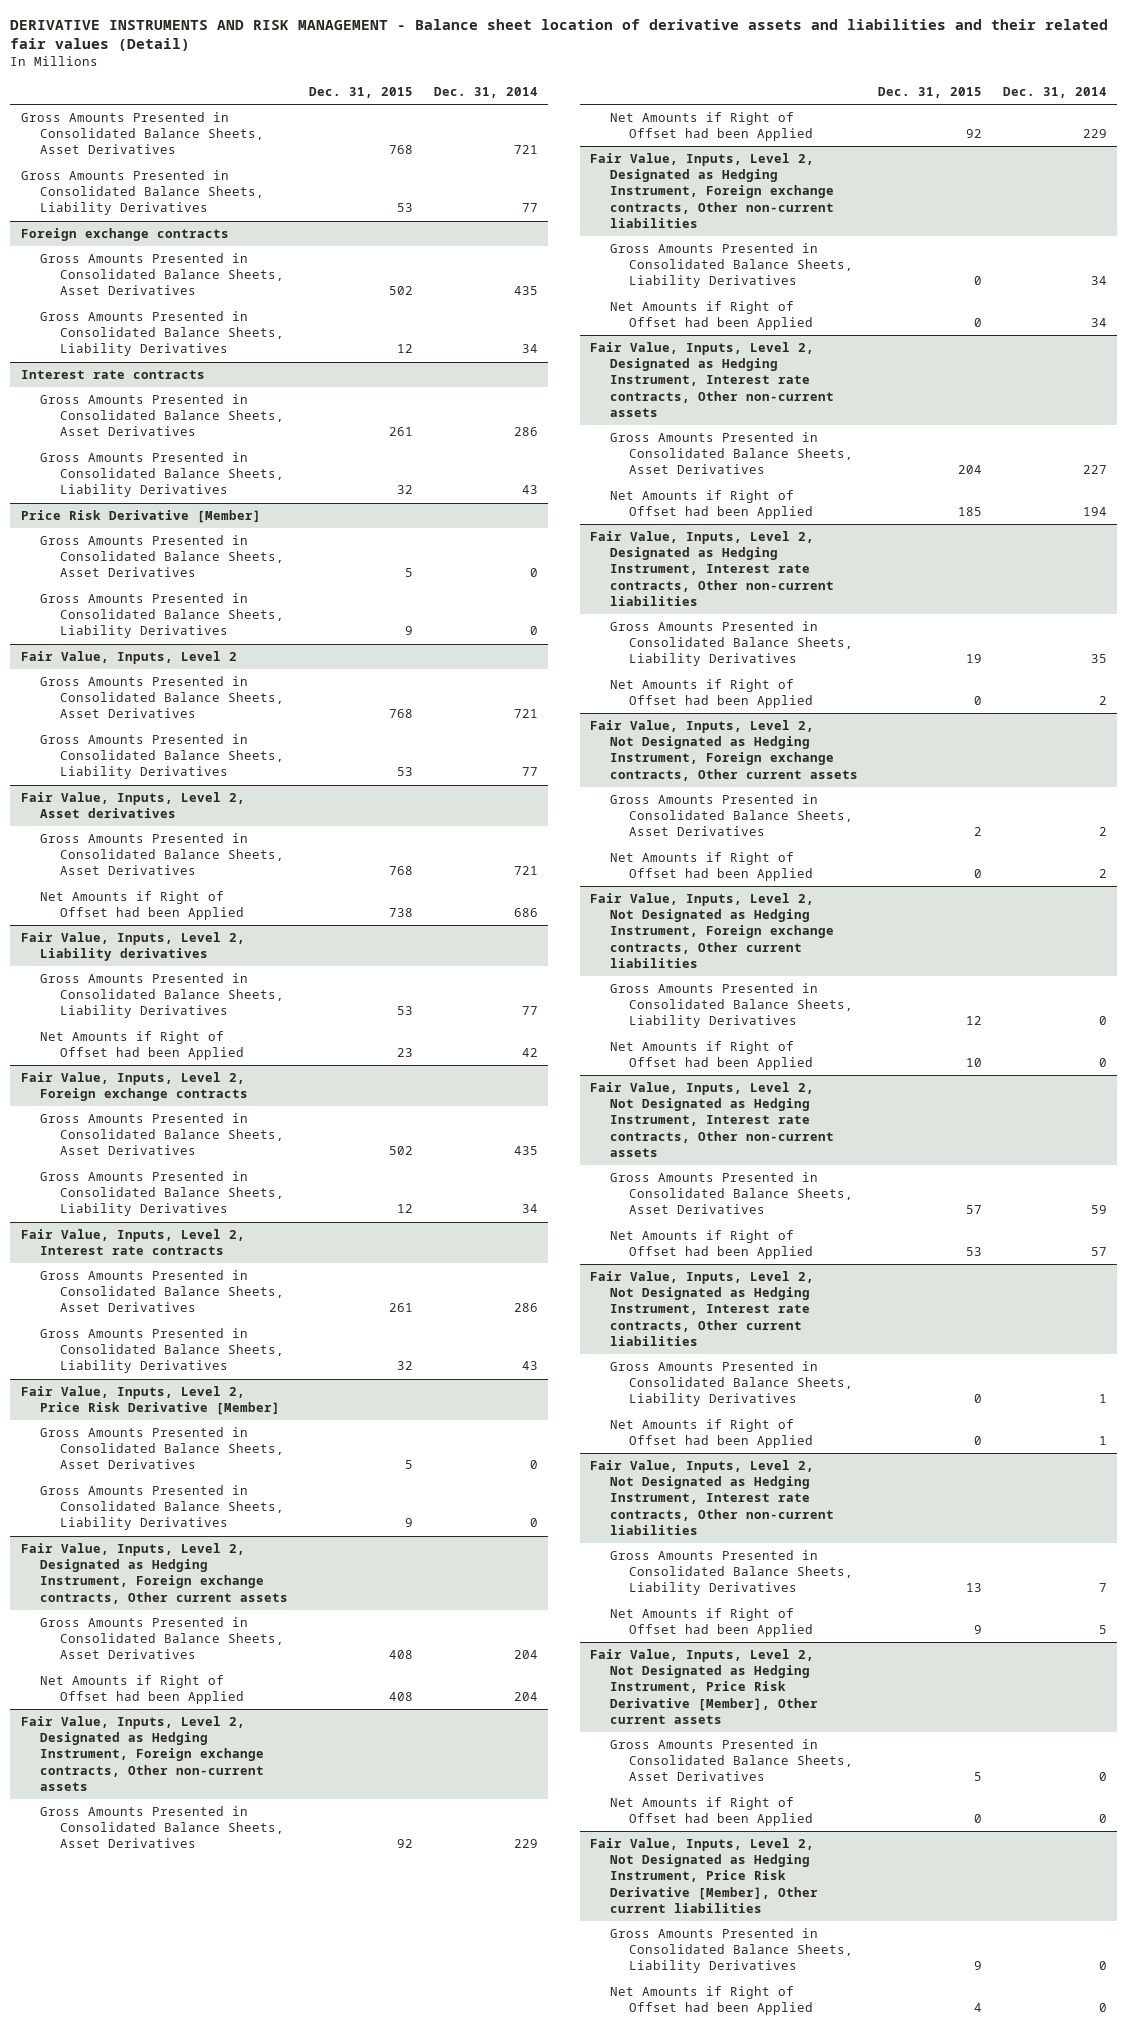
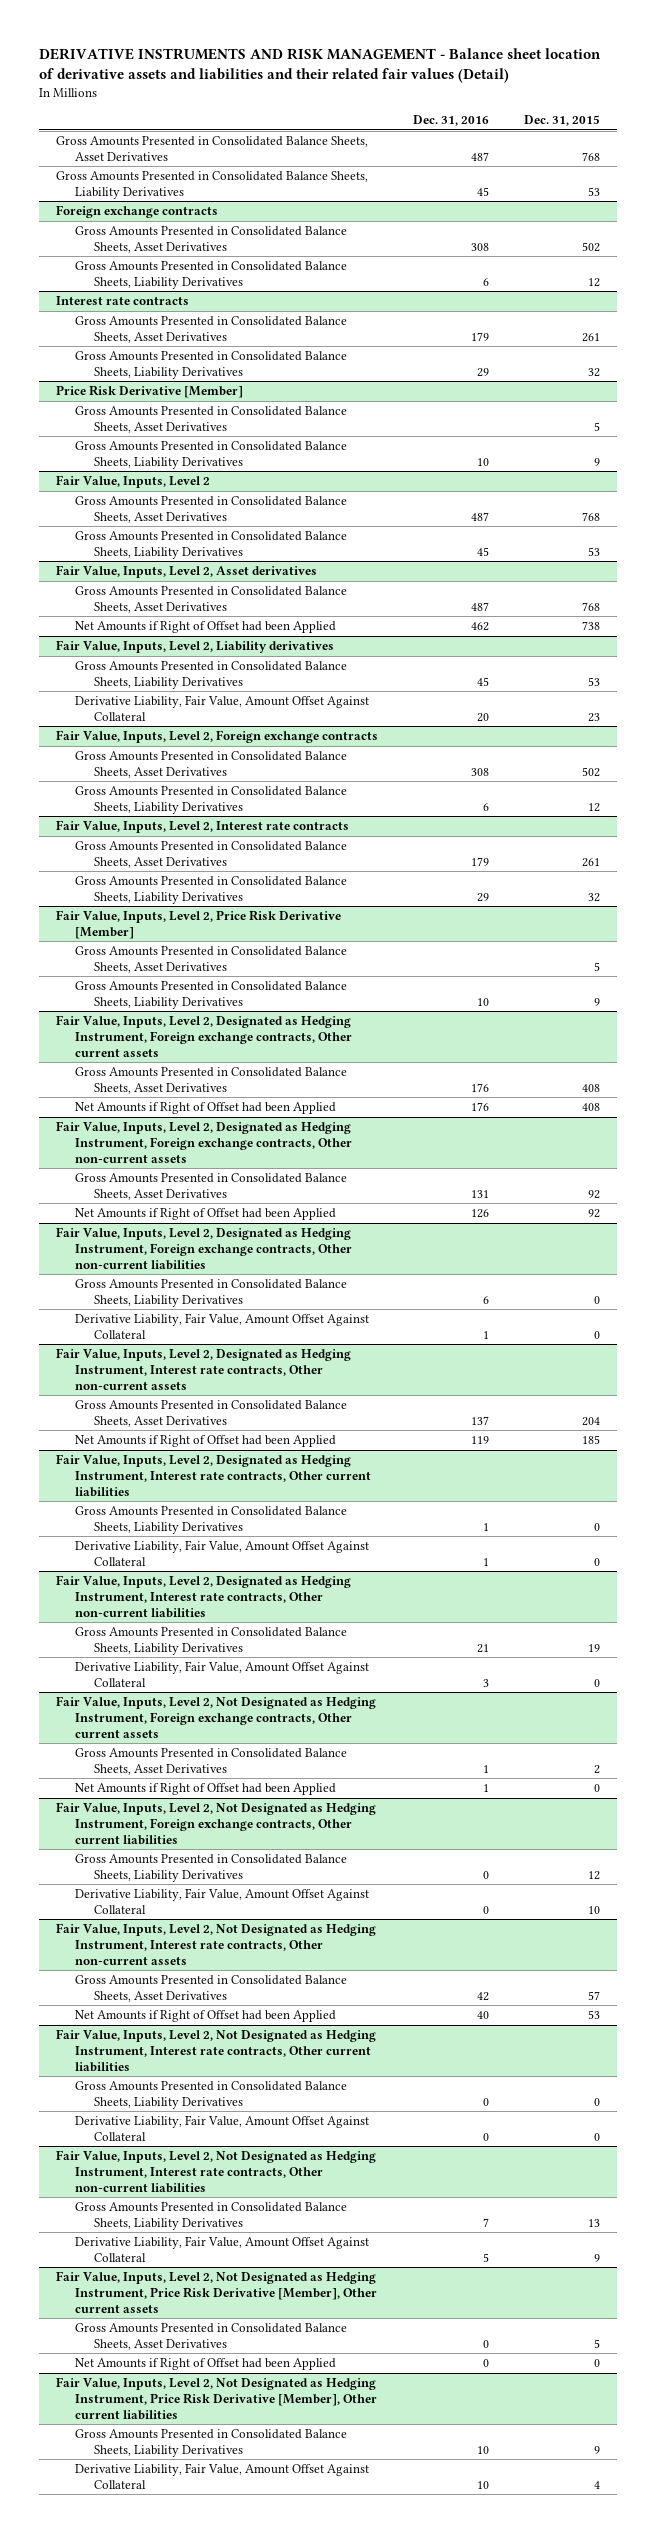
- | Dec. 31, 2015 | Dec. 31, 2014
+ | Dec. 31, 2016 | Dec. 31, 2015
@ Fair Value, Inputs, Level 2, Liability derivatives
- Net Amounts if Right of Offset had been Applied | 23 | 42
+ Derivative Liability, Fair Value, Amount Offset Against Collateral | 20 | 23
@ Fair Value, Inputs, Level 2, Designated as Hedging Instrument, Foreign exchange contracts, Other non-current liabilities
- Net Amounts if Right of Offset had been Applied | 0 | 34
+ Derivative Liability, Fair Value, Amount Offset Against Collateral | 1 | 0
+ Fair Value, Inputs, Level 2, Designated as Hedging Instrument, Interest rate contracts, Other current liabilities
+ Gross Amounts Presented in Consolidated Balance Sheets, Liability Derivatives | 1 | 0
+ Derivative Liability, Fair Value, Amount Offset Against Collateral | 1 | 0
@ Fair Value, Inputs, Level 2, Designated as Hedging Instrument, Interest rate contracts, Other non-current liabilities
- Net Amounts if Right of Offset had been Applied | 0 | 2
+ Derivative Liability, Fair Value, Amount Offset Against Collateral | 3 | 0
@ Fair Value, Inputs, Level 2, Not Designated as Hedging Instrument, Foreign exchange contracts, Other current liabilities
- Net Amounts if Right of Offset had been Applied | 10 | 0
+ Derivative Liability, Fair Value, Amount Offset Against Collateral | 0 | 10
@ Fair Value, Inputs, Level 2, Not Designated as Hedging Instrument, Interest rate contracts, Other current liabilities
- Net Amounts if Right of Offset had been Applied | 0 | 1
+ Derivative Liability, Fair Value, Amount Offset Against Collateral | 0 | 0
@ Fair Value, Inputs, Level 2, Not Designated as Hedging Instrument, Interest rate contracts, Other non-current liabilities
- Net Amounts if Right of Offset had been Applied | 9 | 5
+ Derivative Liability, Fair Value, Amount Offset Against Collateral | 5 | 9
@ Fair Value, Inputs, Level 2, Not Designated as Hedging Instrument, Price Risk Derivative [Member], Other current liabilities
- Net Amounts if Right of Offset had been Applied | 4 | 0
+ Derivative Liability, Fair Value, Amount Offset Against Collateral | 10 | 4

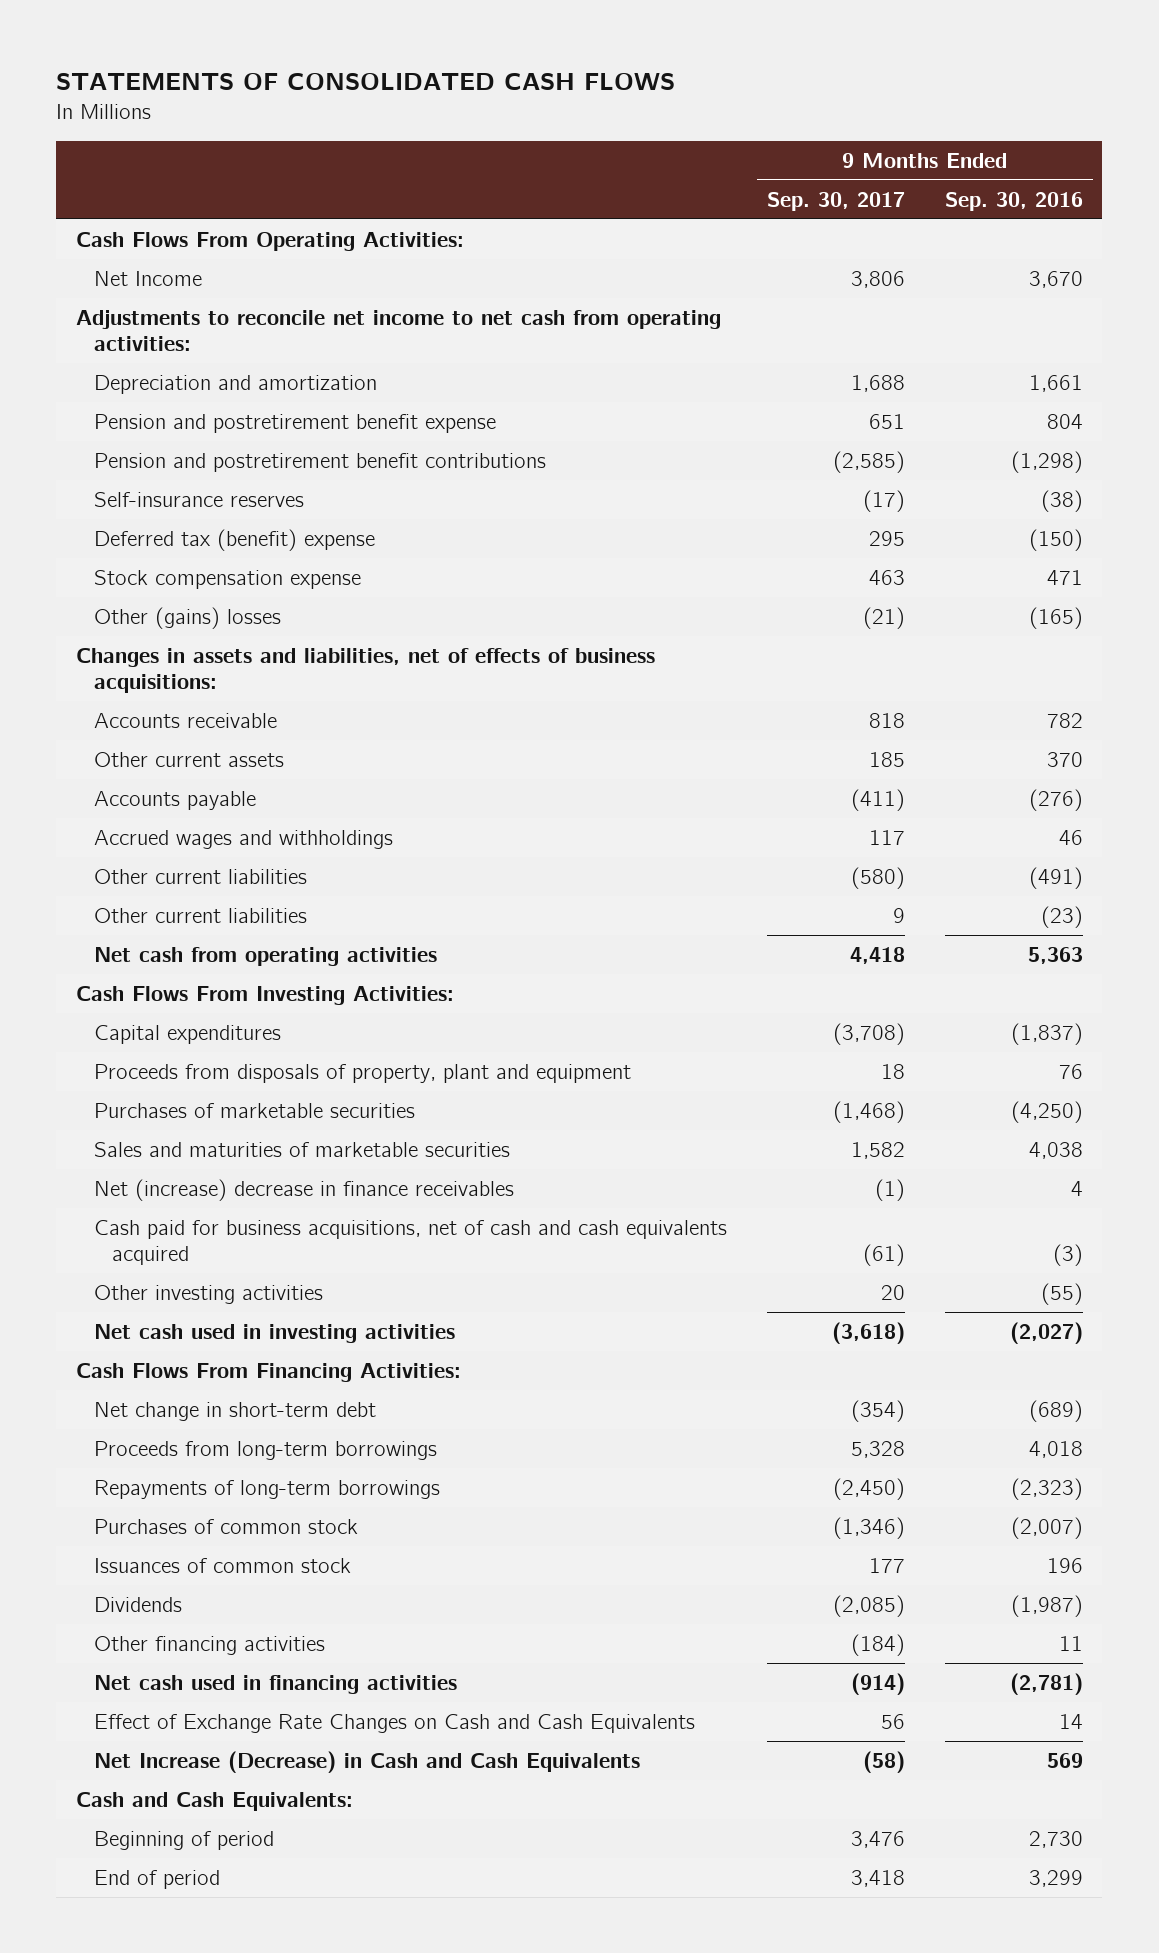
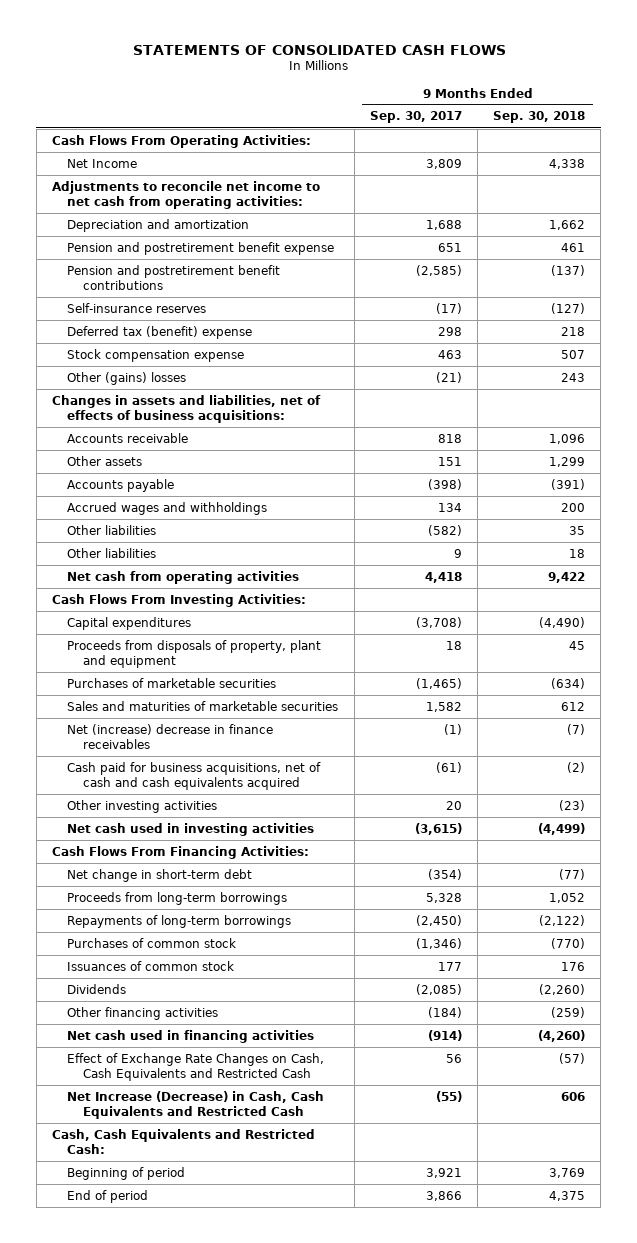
- | 9 Months Ended Sep. 30, 2017 | 9 Months Ended Sep. 30, 2016
+ | 9 Months Ended Sep. 30, 2017 | 9 Months Ended Sep. 30, 2018
- Net Income | 3,806 | 3,670
+ Net Income | 3,809 | 4,338
- Deferred tax (benefit) expense | 295 | (150)
+ Deferred tax (benefit) expense | 298 | 218
- Other current assets | 185 | 370
- Accounts payable | (411) | (276)
- Accrued wages and withholdings | 117 | 46
- Other current liabilities | (580) | (491)
- Other current liabilities | 9 | (23)
+ Other assets | 151 | 1,299
+ Accounts payable | (398) | (391)
+ Accrued wages and withholdings | 134 | 200
+ Other liabilities | (582) | 35
+ Other liabilities | 9 | 18
- Purchases of marketable securities | (1,468) | (4,250)
+ Purchases of marketable securities | (1,465) | (634)
- Net cash used in investing activities | (3,618) | (2,027)
+ Net cash used in investing activities | (3,615) | (4,499)
- Effect of Exchange Rate Changes on Cash and Cash Equivalents | 56 | 14
- Net Increase (Decrease) in Cash and Cash Equivalents | (58) | 569
- Cash and Cash Equivalents:
- Beginning of period | 3,476 | 2,730
- End of period | 3,418 | 3,299
+ Effect of Exchange Rate Changes on Cash, Cash Equivalents and Restricted Cash | 56 | (57)
+ Net Increase (Decrease) in Cash, Cash Equivalents and Restricted Cash | (55) | 606
+ Cash, Cash Equivalents and Restricted Cash:
+ Beginning of period | 3,921 | 3,769
+ End of period | 3,866 | 4,375

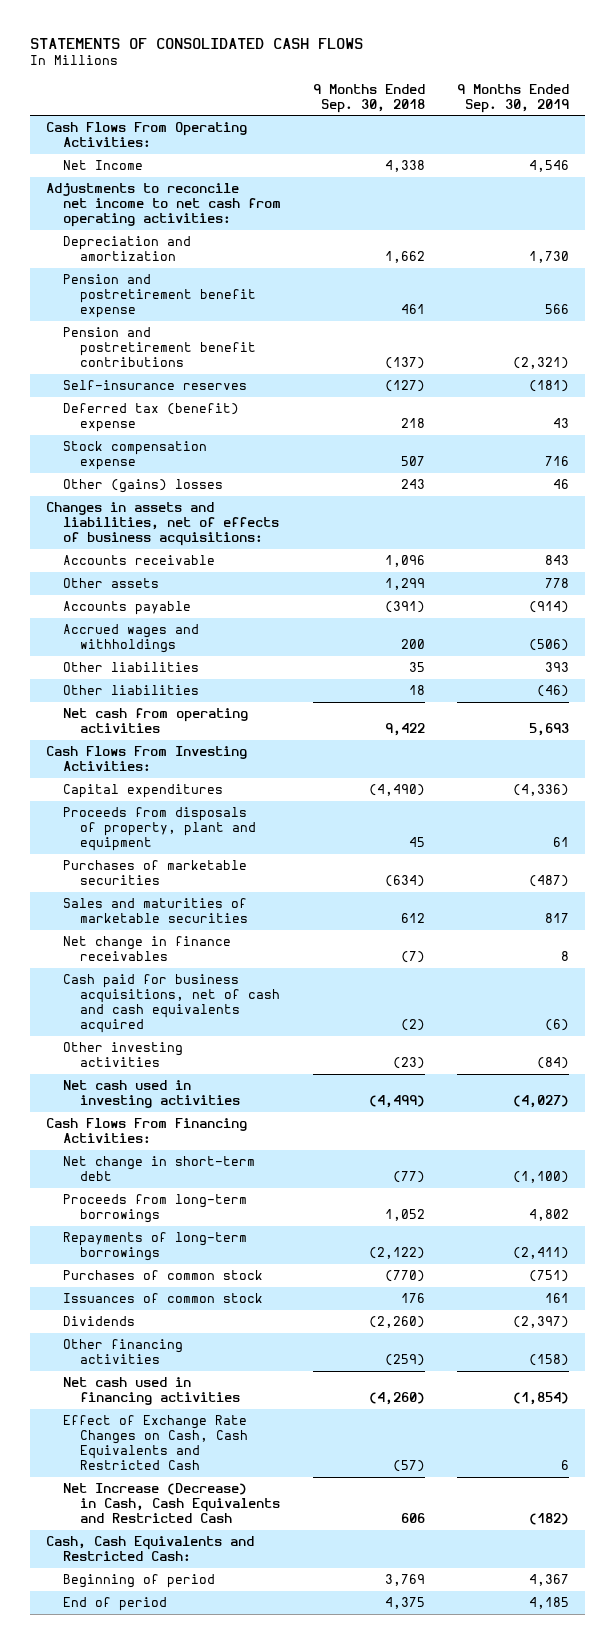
- | 9 Months Ended Sep. 30, 2017 | 9 Months Ended Sep. 30, 2018
+ | 9 Months Ended Sep. 30, 2018 | 9 Months Ended Sep. 30, 2019
- Net (increase) decrease in finance receivables | (1) | (7)
+ Net change in finance receivables | (7) | 8

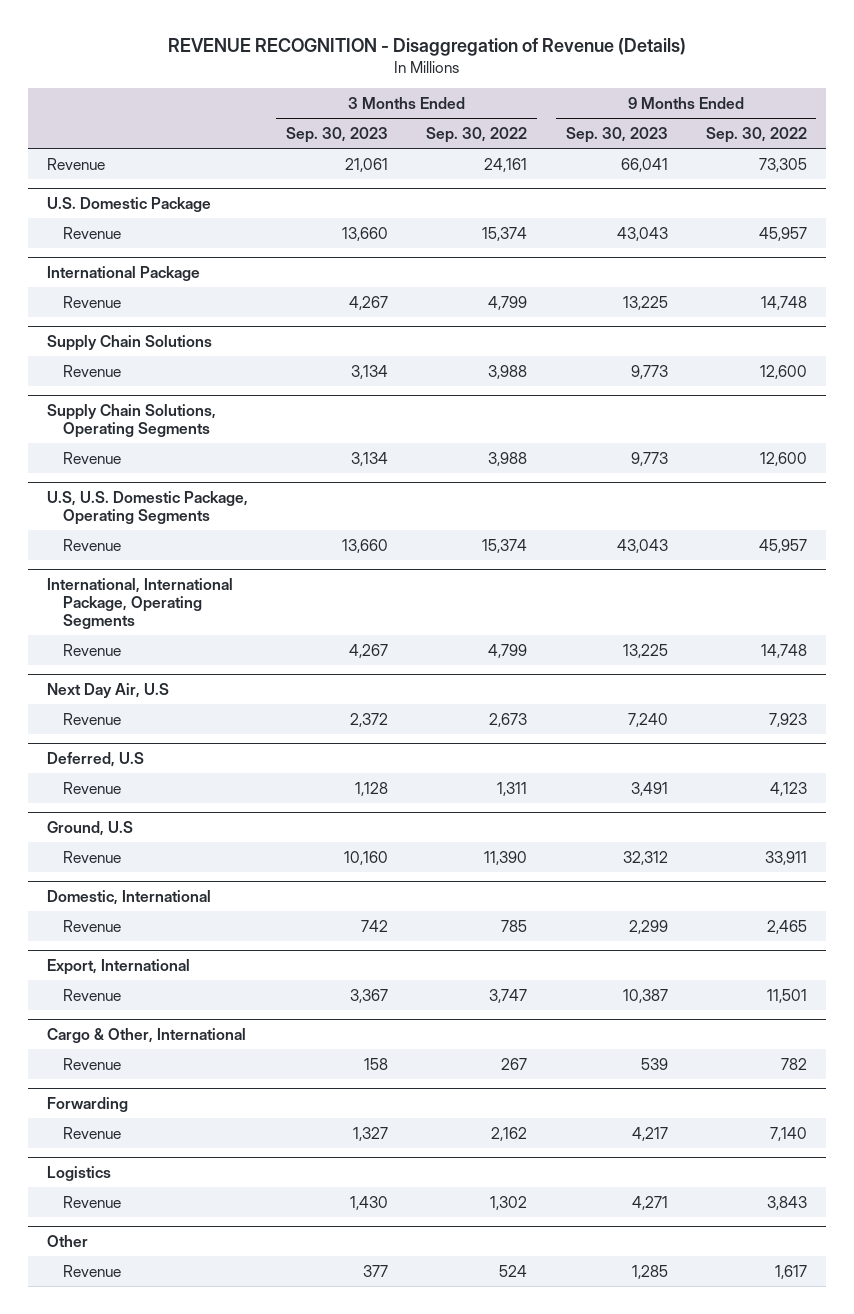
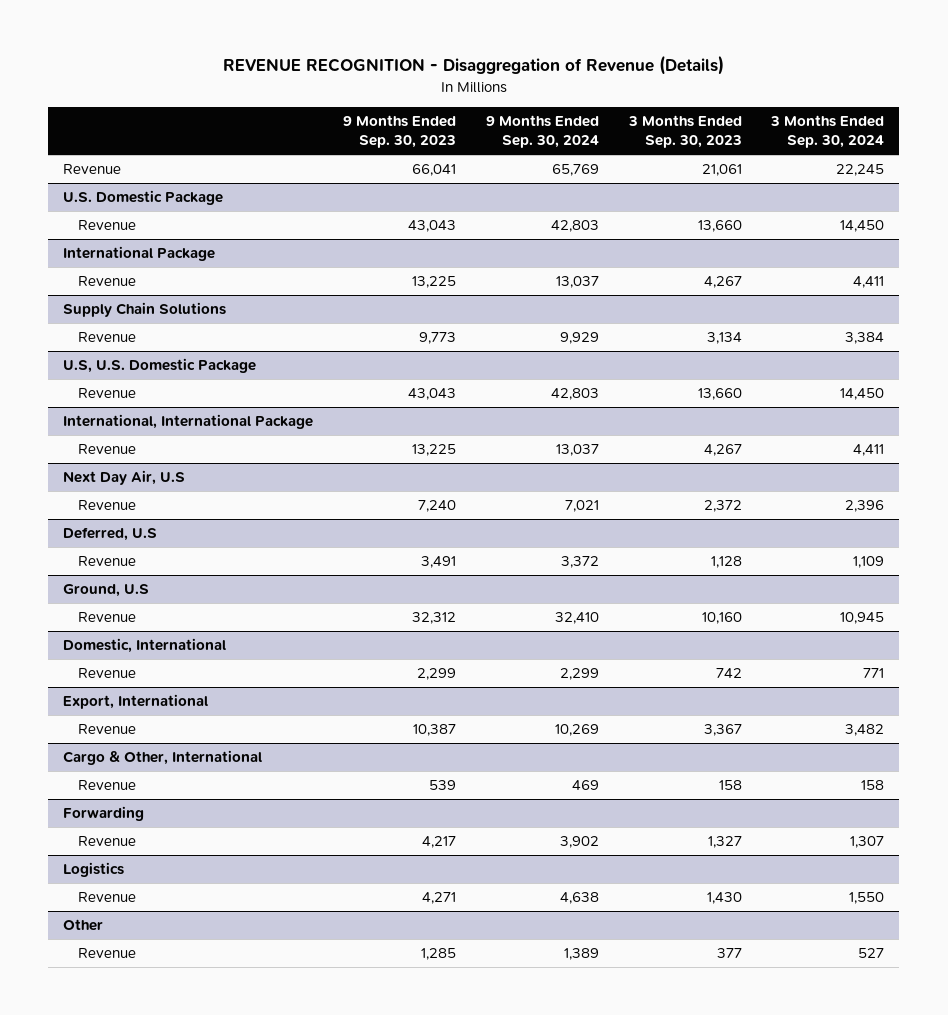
- | 3 Months Ended Sep. 30, 2023 | 3 Months Ended Sep. 30, 2022 | 9 Months Ended Sep. 30, 2023 | 9 Months Ended Sep. 30, 2022
+ | 9 Months Ended Sep. 30, 2023 | 9 Months Ended Sep. 30, 2024 | 3 Months Ended Sep. 30, 2023 | 3 Months Ended Sep. 30, 2024
- Supply Chain Solutions, Operating Segments
- Revenue | 3,134 | 3,988 | 9,773 | 12,600
- U.S, U.S. Domestic Package, Operating Segments
+ U.S, U.S. Domestic Package
- International, International Package, Operating Segments
+ International, International Package

